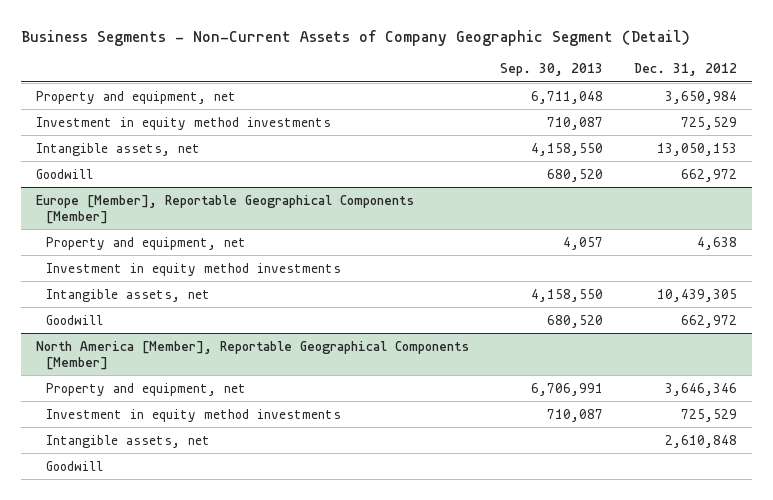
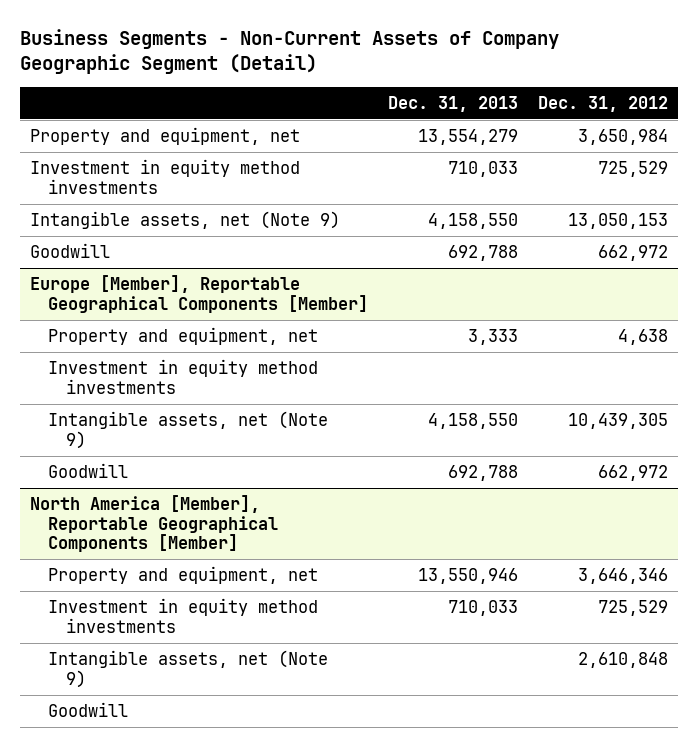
- | Sep. 30, 2013 | Dec. 31, 2012
+ | Dec. 31, 2013 | Dec. 31, 2012
- Intangible assets, net | 4,158,550 | 13,050,153
+ Intangible assets, net (Note 9) | 4,158,550 | 13,050,153
@ Europe [Member], Reportable Geographical Components [Member]
- Intangible assets, net | 4,158,550 | 10,439,305
+ Intangible assets, net (Note 9) | 4,158,550 | 10,439,305
@ North America [Member], Reportable Geographical Components [Member]
- Intangible assets, net | | 2,610,848
+ Intangible assets, net (Note 9) | | 2,610,848

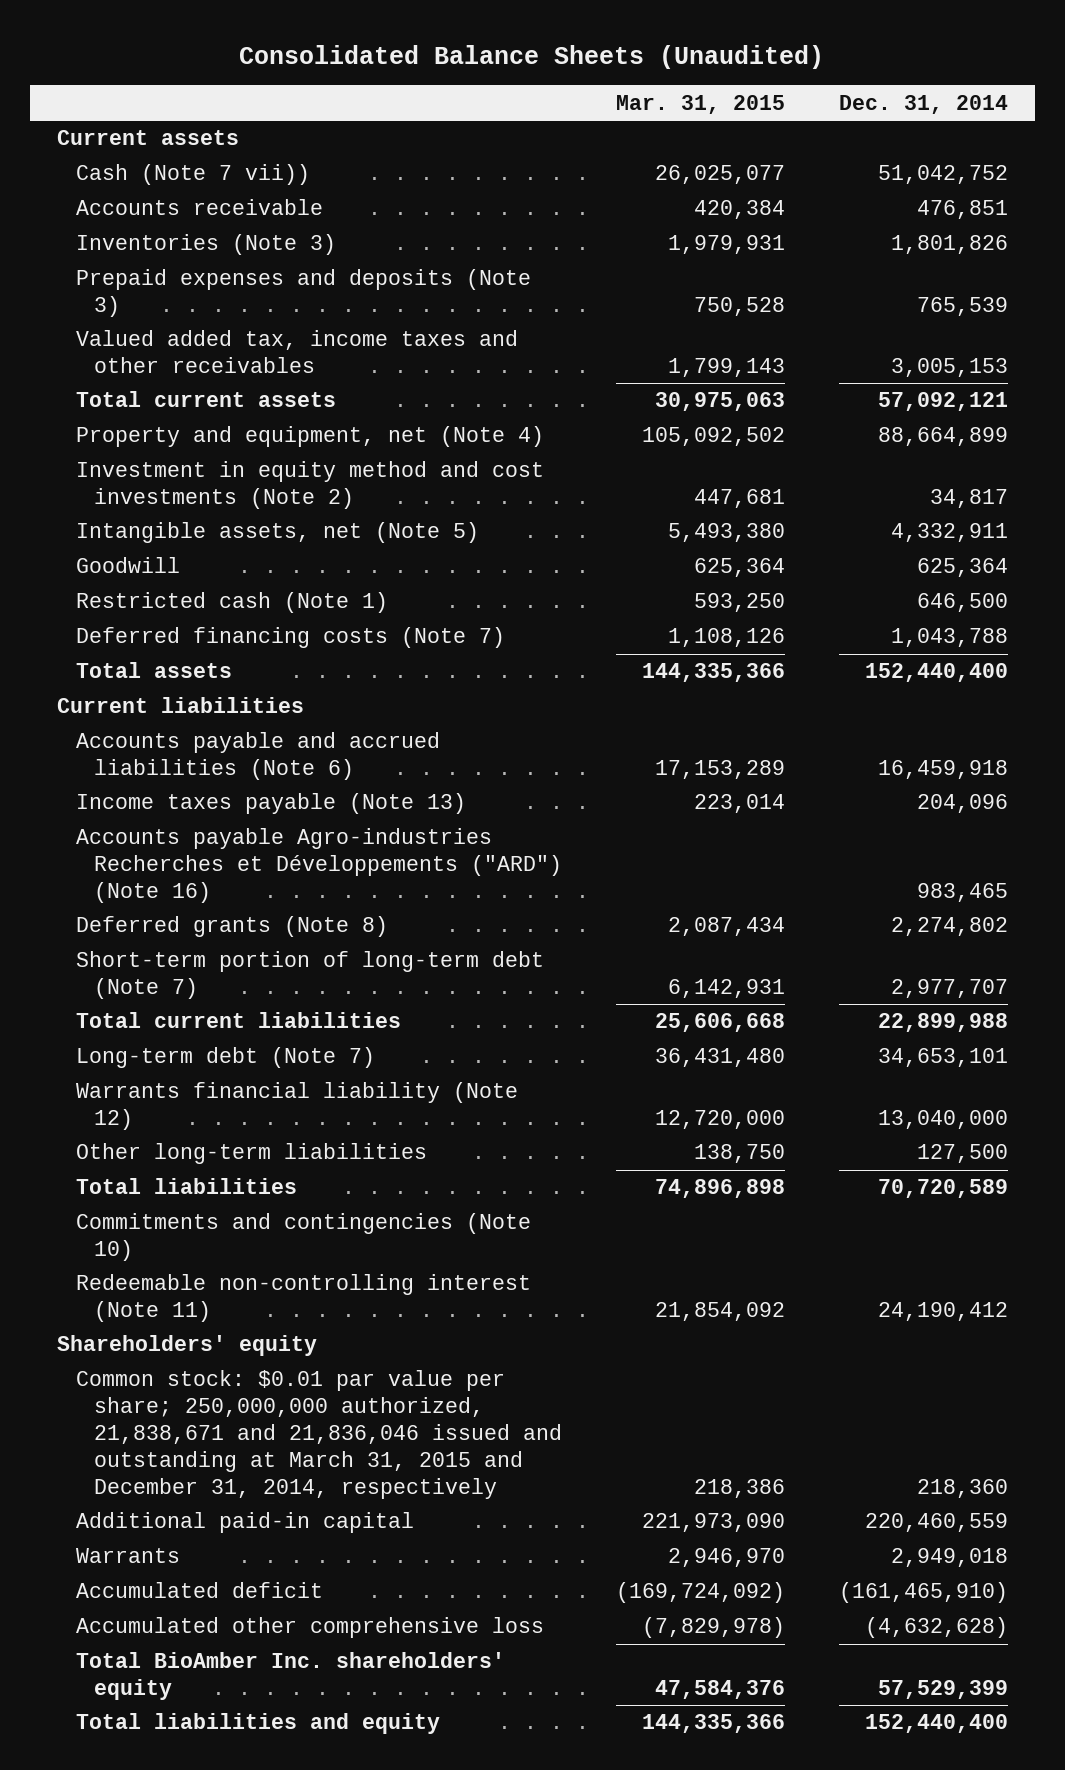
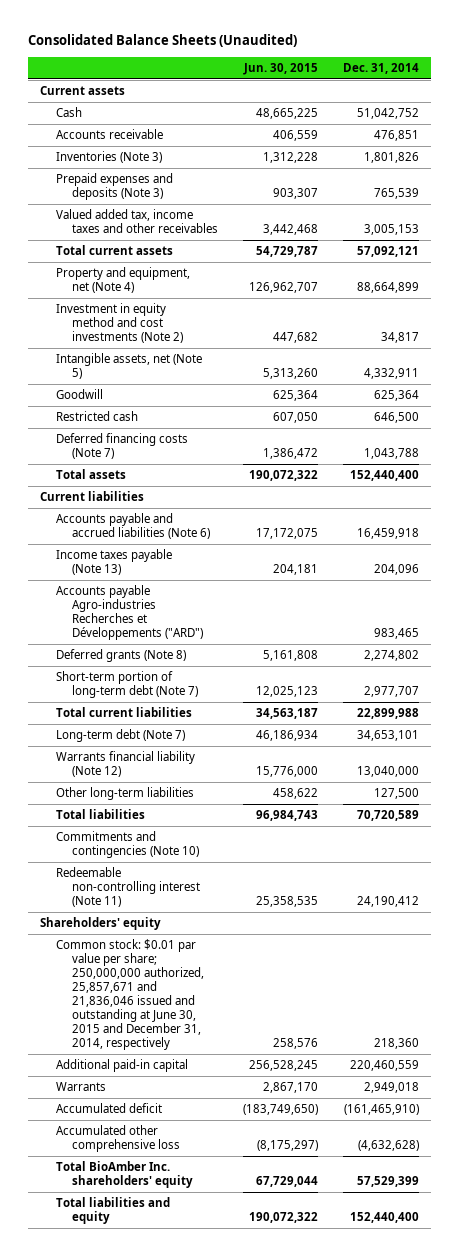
- | Mar. 31, 2015 | Dec. 31, 2014
+ | Jun. 30, 2015 | Dec. 31, 2014
- Cash (Note 7 vii)) | 26,025,077 | 51,042,752
+ Cash | 48,665,225 | 51,042,752
- Restricted cash (Note 1) | 593,250 | 646,500
+ Restricted cash | 607,050 | 646,500
- Accounts payable Agro-industries Recherches et Développements ("ARD") (Note 16) | | 983,465
+ Accounts payable Agro-industries Recherches et Développements ("ARD") | | 983,465
- Common stock: $0.01 par value per share; 250,000,000 authorized, 21,838,671 and 21,836,046 issued and outstanding at March 31, 2015 and December 31, 2014, respectively | 218,386 | 218,360
+ Common stock: $0.01 par value per share; 250,000,000 authorized, 25,857,671 and 21,836,046 issued and outstanding at June 30, 2015 and December 31, 2014, respectively | 258,576 | 218,360

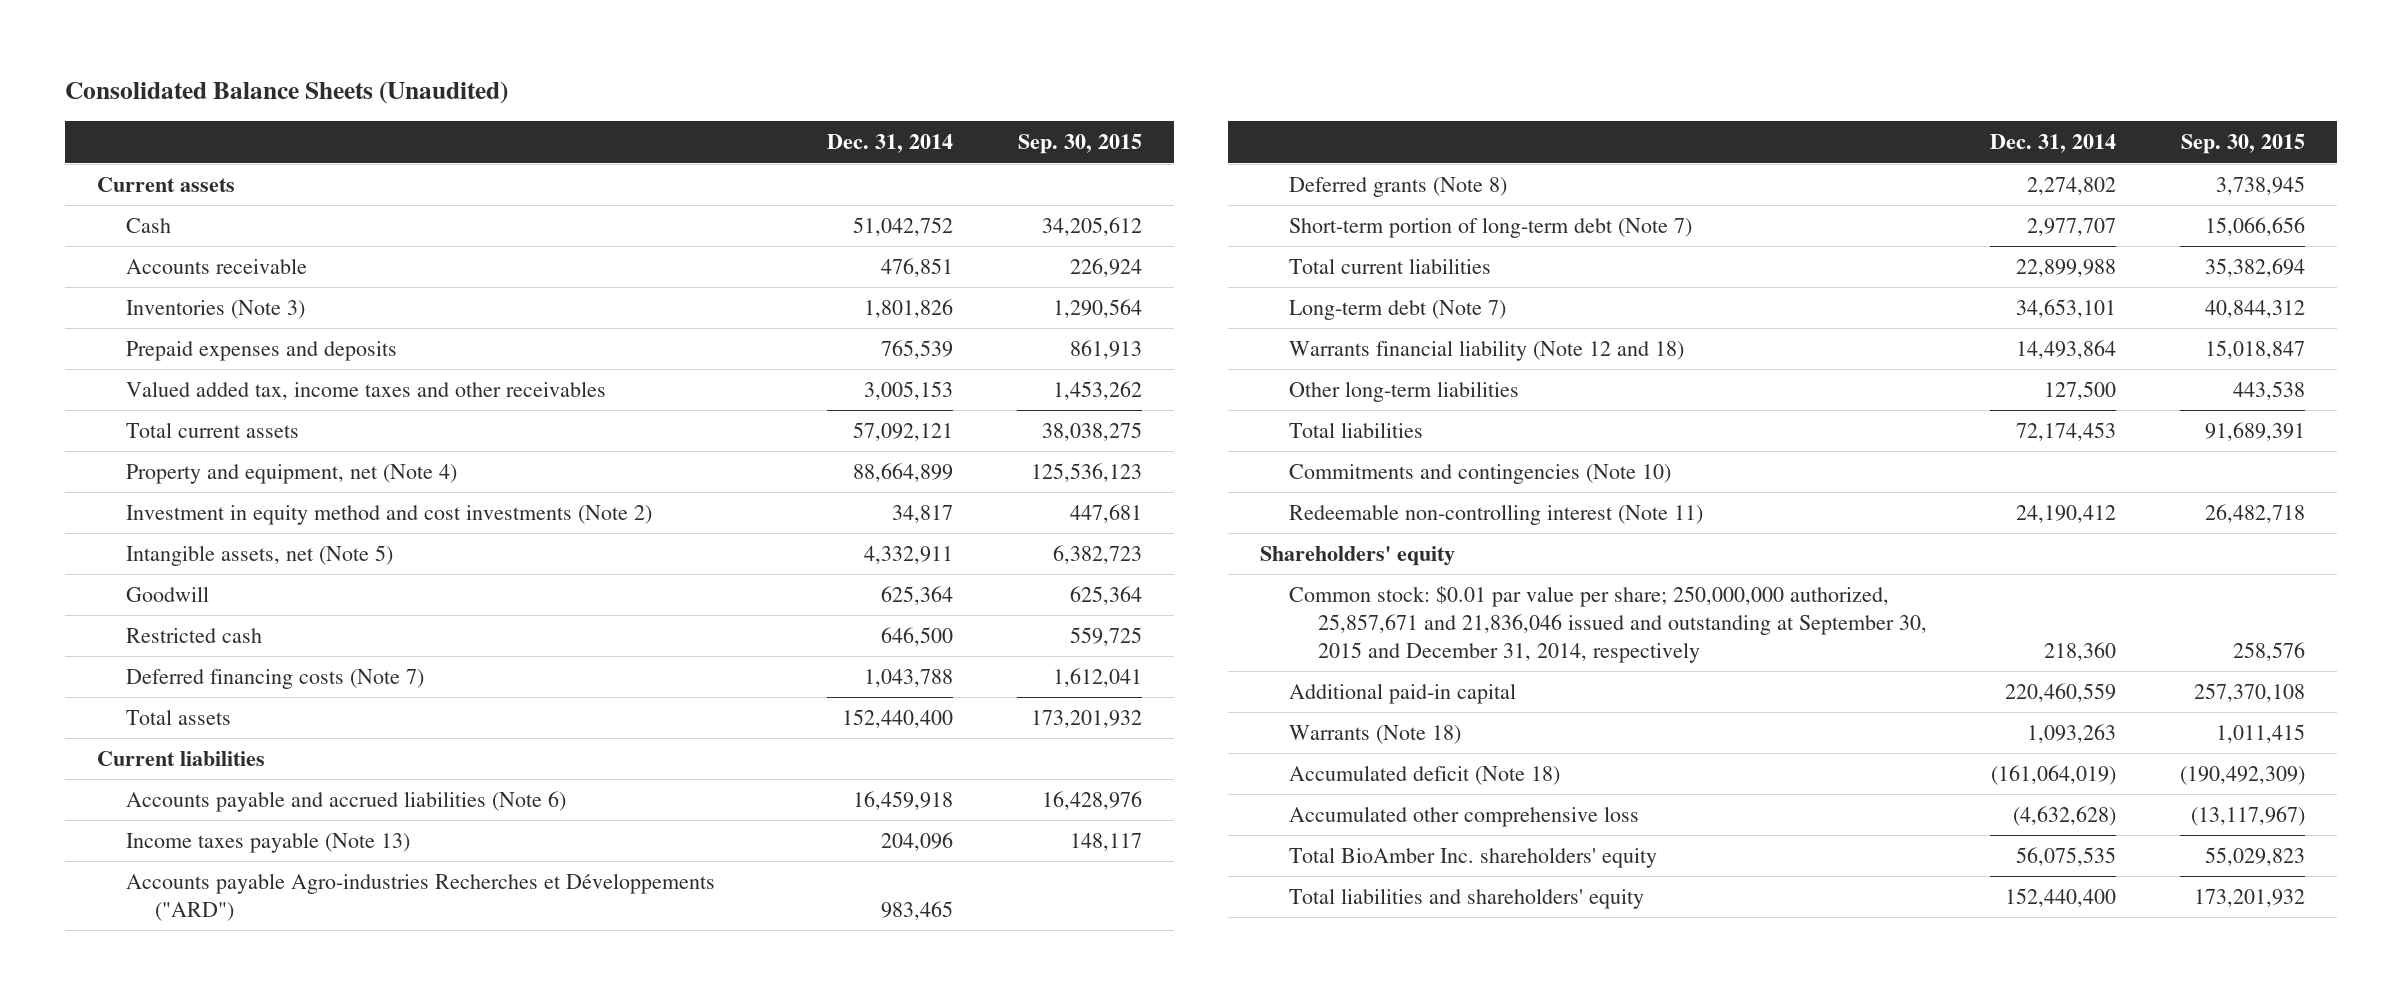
- | Jun. 30, 2015 | Dec. 31, 2014
+ | Dec. 31, 2014 | Sep. 30, 2015
- Prepaid expenses and deposits (Note 3) | 903,307 | 765,539
+ Prepaid expenses and deposits | 765,539 | 861,913
- Warrants financial liability (Note 12) | 15,776,000 | 13,040,000
+ Warrants financial liability (Note 12 and 18) | 14,493,864 | 15,018,847
- Total liabilities | 96,984,743 | 70,720,589
+ Total liabilities | 72,174,453 | 91,689,391
- Common stock: $0.01 par value per share; 250,000,000 authorized, 25,857,671 and 21,836,046 issued and outstanding at June 30, 2015 and December 31, 2014, respectively | 258,576 | 218,360
+ Common stock: $0.01 par value per share; 250,000,000 authorized, 25,857,671 and 21,836,046 issued and outstanding at September 30, 2015 and December 31, 2014, respectively | 218,360 | 258,576
- Warrants | 2,867,170 | 2,949,018
- Accumulated deficit | (183,749,650) | (161,465,910)
+ Warrants (Note 18) | 1,093,263 | 1,011,415
+ Accumulated deficit (Note 18) | (161,064,019) | (190,492,309)
- Total BioAmber Inc. shareholders' equity | 67,729,044 | 57,529,399
- Total liabilities and equity | 190,072,322 | 152,440,400
+ Total BioAmber Inc. shareholders' equity | 56,075,535 | 55,029,823
+ Total liabilities and shareholders' equity | 152,440,400 | 173,201,932

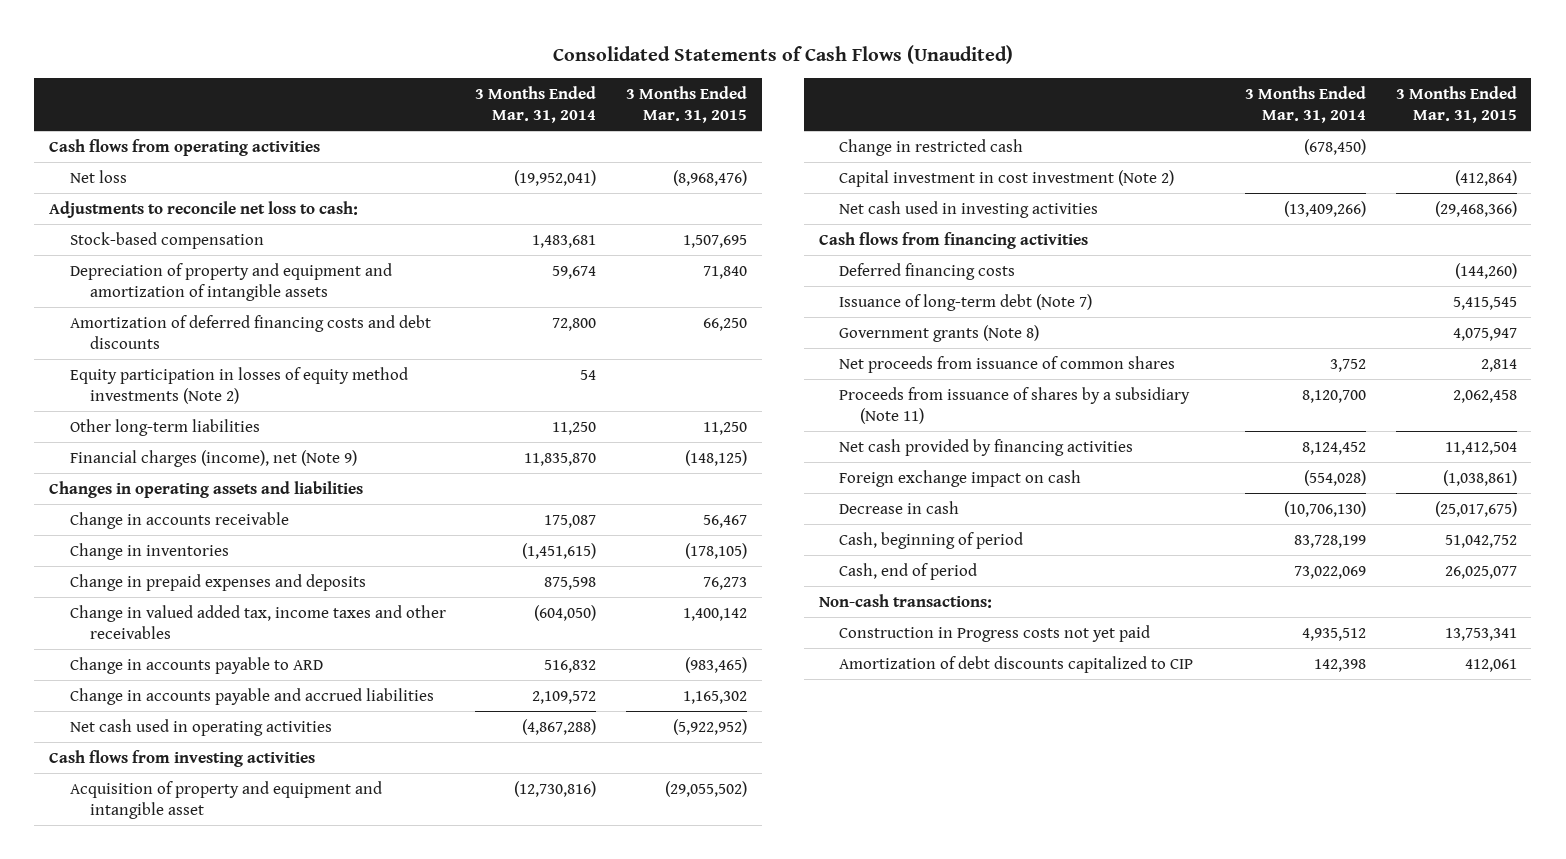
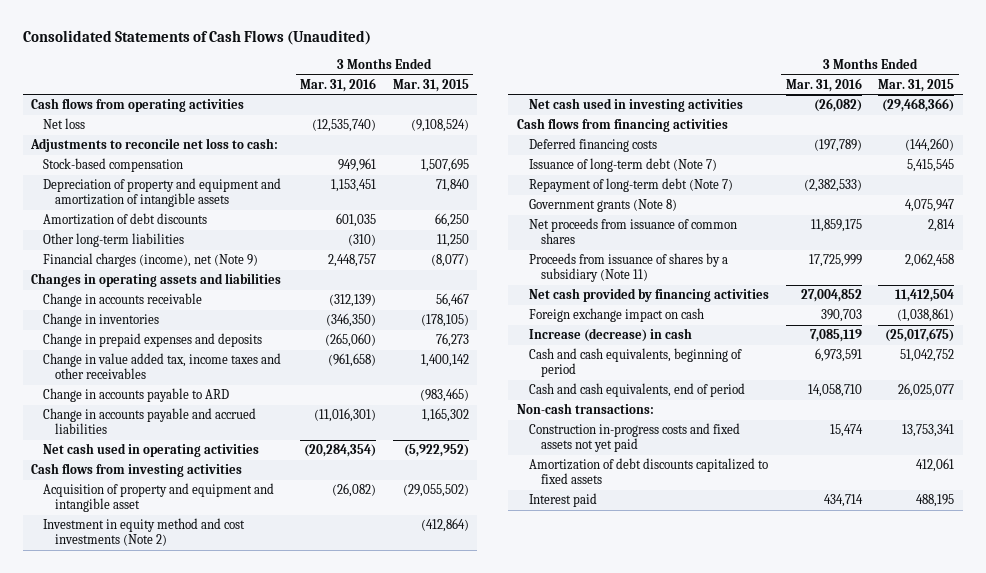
- | 3 Months Ended Mar. 31, 2014 | 3 Months Ended Mar. 31, 2015
+ | 3 Months Ended Mar. 31, 2016 | 3 Months Ended Mar. 31, 2015
- Net loss | (19,952,041) | (8,968,476)
+ Net loss | (12,535,740) | (9,108,524)
- Amortization of deferred financing costs and debt discounts | 72,800 | 66,250
- Equity participation in losses of equity method investments (Note 2) | 54 |
+ Amortization of debt discounts | 601,035 | 66,250
- Financial charges (income), net (Note 9) | 11,835,870 | (148,125)
+ Financial charges (income), net (Note 9) | 2,448,757 | (8,077)
- Change in valued added tax, income taxes and other receivables | (604,050) | 1,400,142
+ Change in value added tax, income taxes and other receivables | (961,658) | 1,400,142
- Change in restricted cash | (678,450) |
- Capital investment in cost investment (Note 2) | | (412,864)
+ Investment in equity method and cost investments (Note 2) | | (412,864)
+ Repayment of long-term debt (Note 7) | (2,382,533) |
- Decrease in cash | (10,706,130) | (25,017,675)
- Cash, beginning of period | 83,728,199 | 51,042,752
- Cash, end of period | 73,022,069 | 26,025,077
+ Increase (decrease) in cash | 7,085,119 | (25,017,675)
+ Cash and cash equivalents, beginning of period | 6,973,591 | 51,042,752
+ Cash and cash equivalents, end of period | 14,058,710 | 26,025,077
- Construction in Progress costs not yet paid | 4,935,512 | 13,753,341
- Amortization of debt discounts capitalized to CIP | 142,398 | 412,061
+ Construction in-progress costs and fixed assets not yet paid | 15,474 | 13,753,341
+ Amortization of debt discounts capitalized to fixed assets | | 412,061
+ Interest paid | 434,714 | 488,195

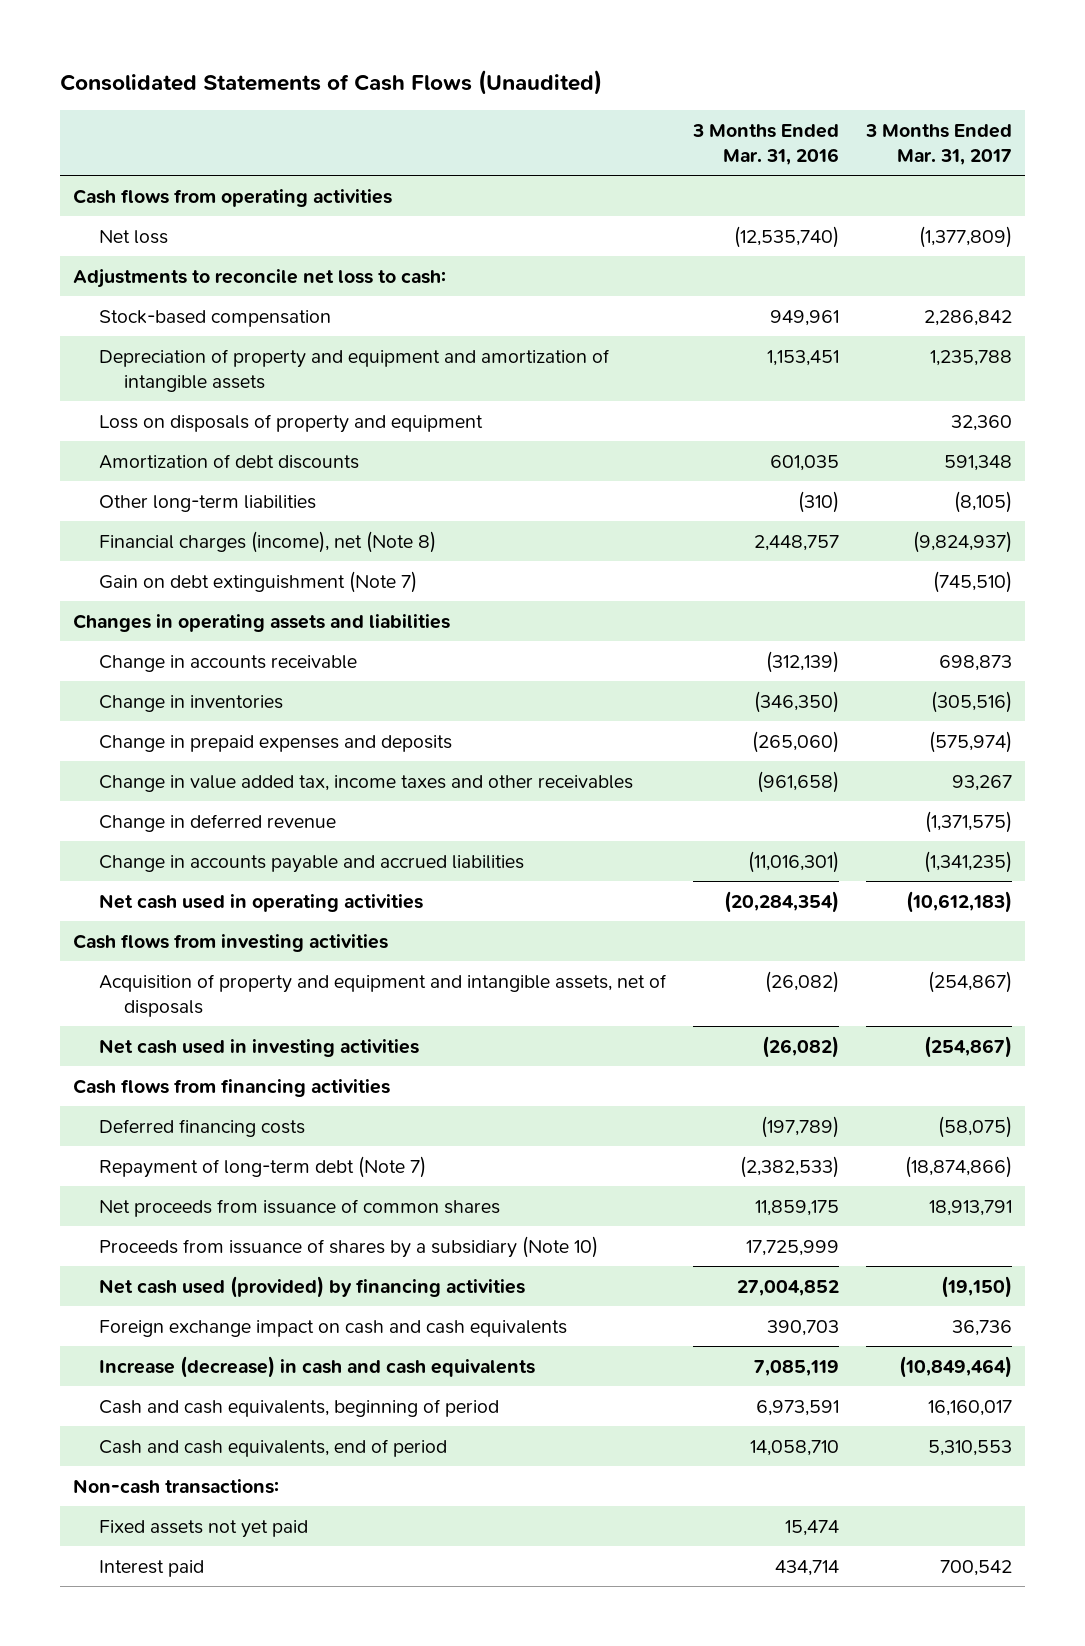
- | 3 Months Ended Mar. 31, 2016 | 3 Months Ended Mar. 31, 2015
+ | 3 Months Ended Mar. 31, 2016 | 3 Months Ended Mar. 31, 2017
+ Loss on disposals of property and equipment | | 32,360
- Financial charges (income), net (Note 9) | 2,448,757 | (8,077)
+ Financial charges (income), net (Note 8) | 2,448,757 | (9,824,937)
+ Gain on debt extinguishment (Note 7) | | (745,510)
- Change in accounts payable to ARD | | (983,465)
+ Change in deferred revenue | | (1,371,575)
- Acquisition of property and equipment and intangible asset | (26,082) | (29,055,502)
- Investment in equity method and cost investments (Note 2) | | (412,864)
+ Acquisition of property and equipment and intangible assets, net of disposals | (26,082) | (254,867)
- Issuance of long-term debt (Note 7) | | 5,415,545
- Government grants (Note 8) | | 4,075,947
- Proceeds from issuance of shares by a subsidiary (Note 11) | 17,725,999 | 2,062,458
- Net cash provided by financing activities | 27,004,852 | 11,412,504
- Foreign exchange impact on cash | 390,703 | (1,038,861)
- Increase (decrease) in cash | 7,085,119 | (25,017,675)
+ Proceeds from issuance of shares by a subsidiary (Note 10) | 17,725,999 |
+ Net cash used (provided) by financing activities | 27,004,852 | (19,150)
+ Foreign exchange impact on cash and cash equivalents | 390,703 | 36,736
+ Increase (decrease) in cash and cash equivalents | 7,085,119 | (10,849,464)
- Construction in-progress costs and fixed assets not yet paid | 15,474 | 13,753,341
- Amortization of debt discounts capitalized to fixed assets | | 412,061
+ Fixed assets not yet paid | 15,474 |

